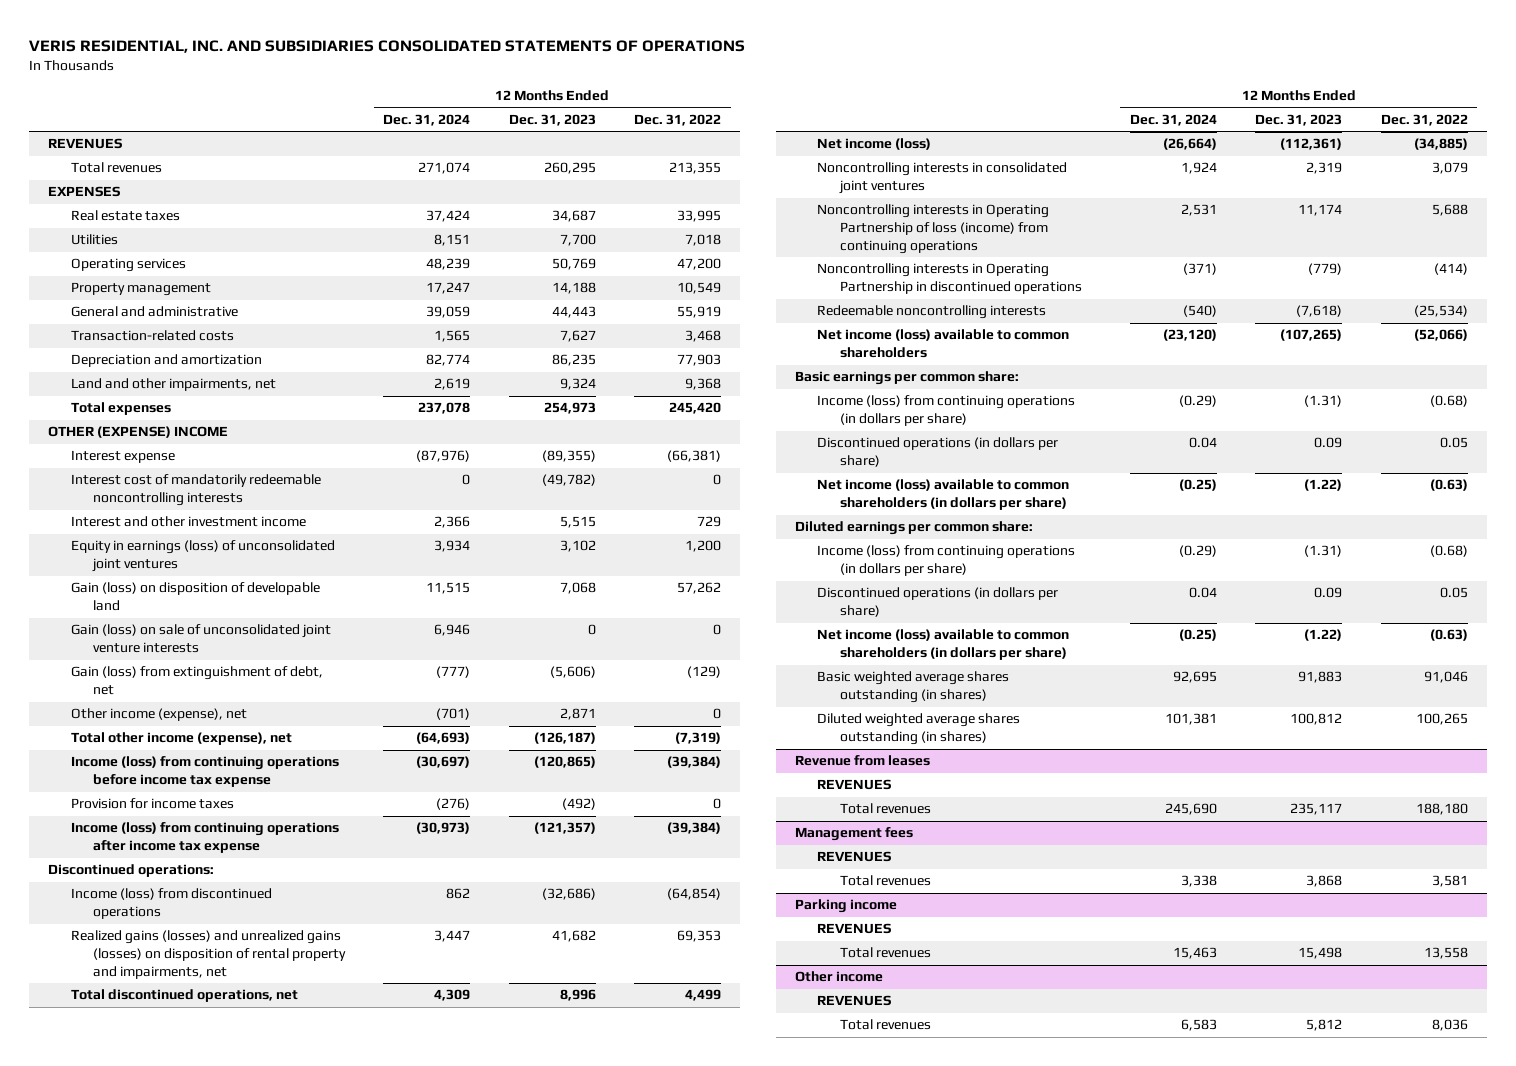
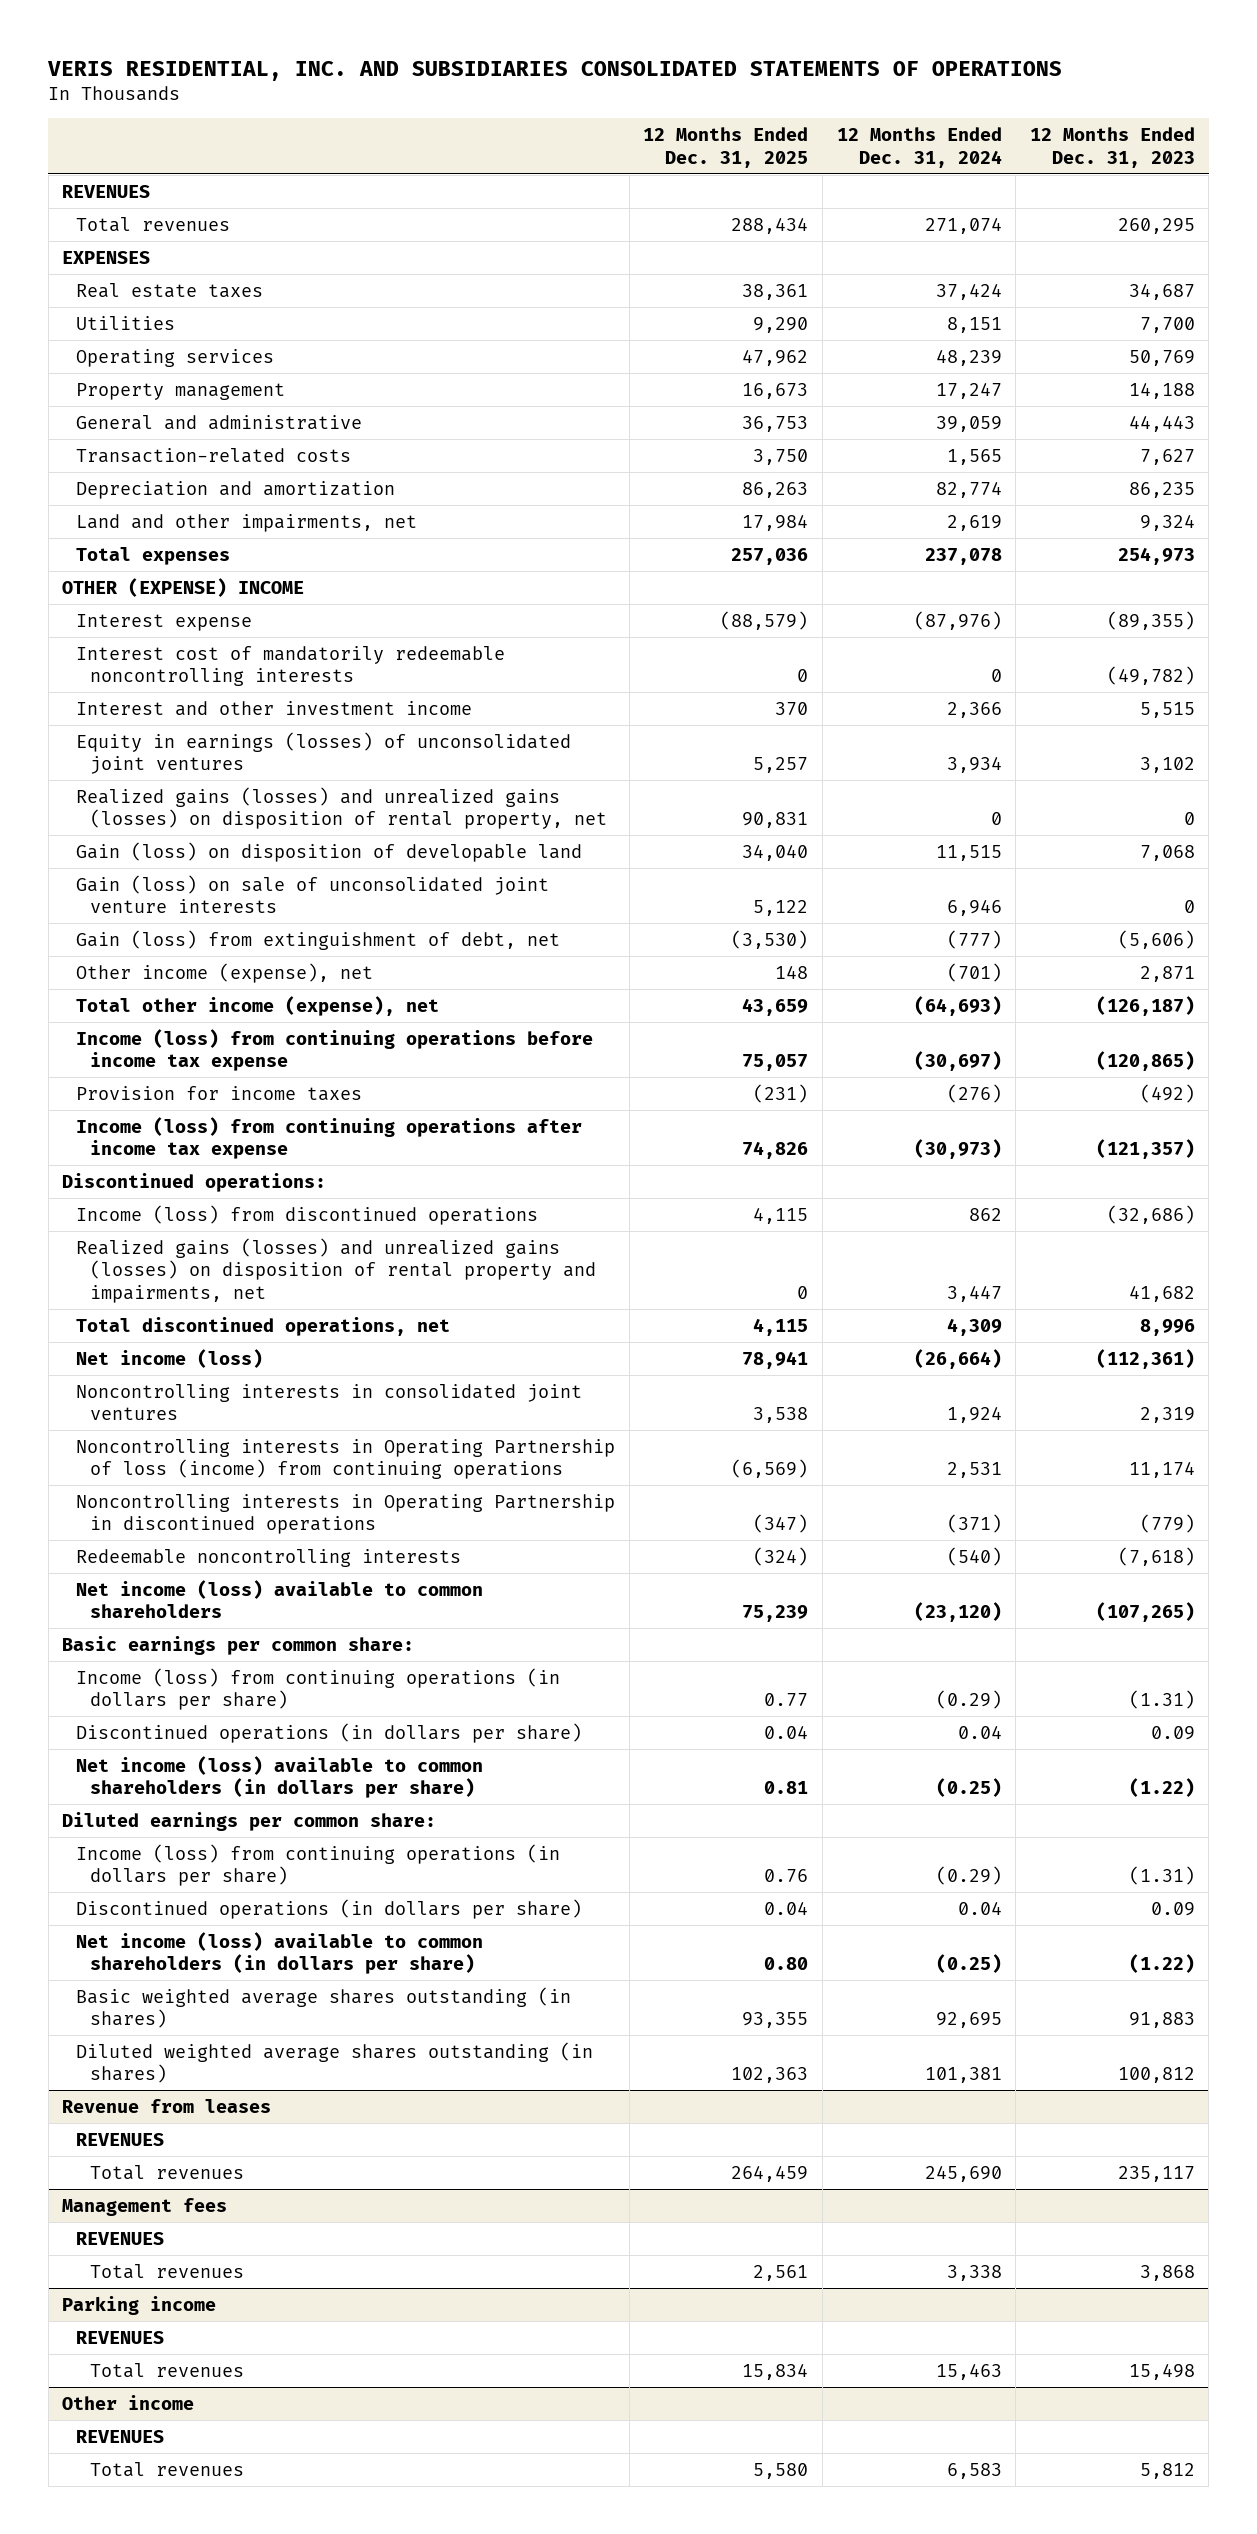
- | 12 Months Ended Dec. 31, 2024 | 12 Months Ended Dec. 31, 2023 | 12 Months Ended Dec. 31, 2022
+ | 12 Months Ended Dec. 31, 2025 | 12 Months Ended Dec. 31, 2024 | 12 Months Ended Dec. 31, 2023
- Equity in earnings (loss) of unconsolidated joint ventures | 3,934 | 3,102 | 1,200
+ Equity in earnings (losses) of unconsolidated joint ventures | 5,257 | 3,934 | 3,102
+ Realized gains (losses) and unrealized gains (losses) on disposition of rental property, net | 90,831 | 0 | 0

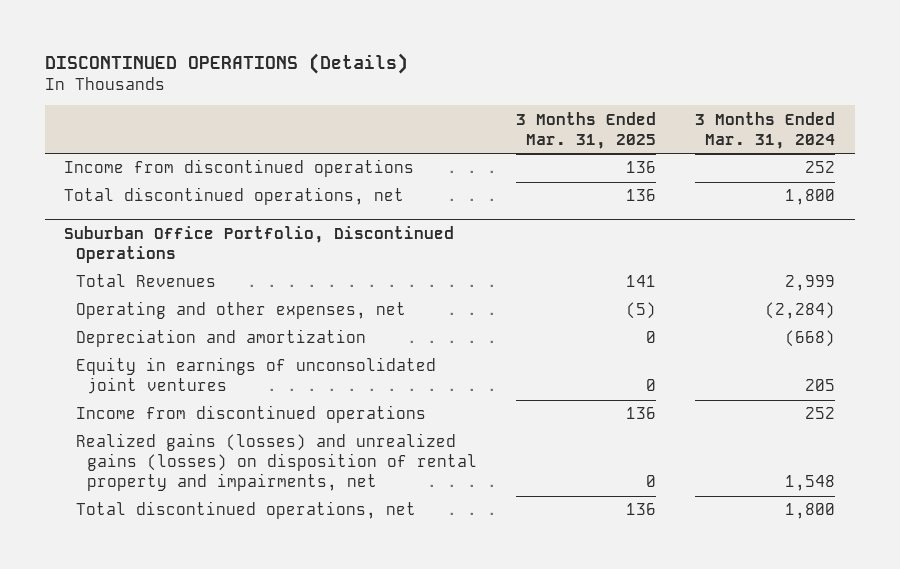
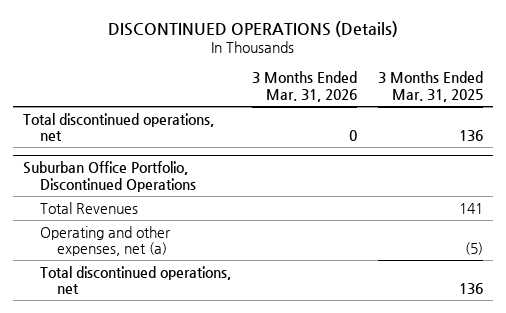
- | 3 Months Ended Mar. 31, 2025 | 3 Months Ended Mar. 31, 2024
+ | 3 Months Ended Mar. 31, 2026 | 3 Months Ended Mar. 31, 2025
- Income from discontinued operations | 136 | 252
@ Suburban Office Portfolio, Discontinued Operations
- Operating and other expenses, net | (5) | (2,284)
- Depreciation and amortization | 0 | (668)
- Equity in earnings of unconsolidated joint ventures | 0 | 205
- Income from discontinued operations | 136 | 252
- Realized gains (losses) and unrealized gains (losses) on disposition of rental property and impairments, net | 0 | 1,548
+ Operating and other expenses, net (a) | | (5)

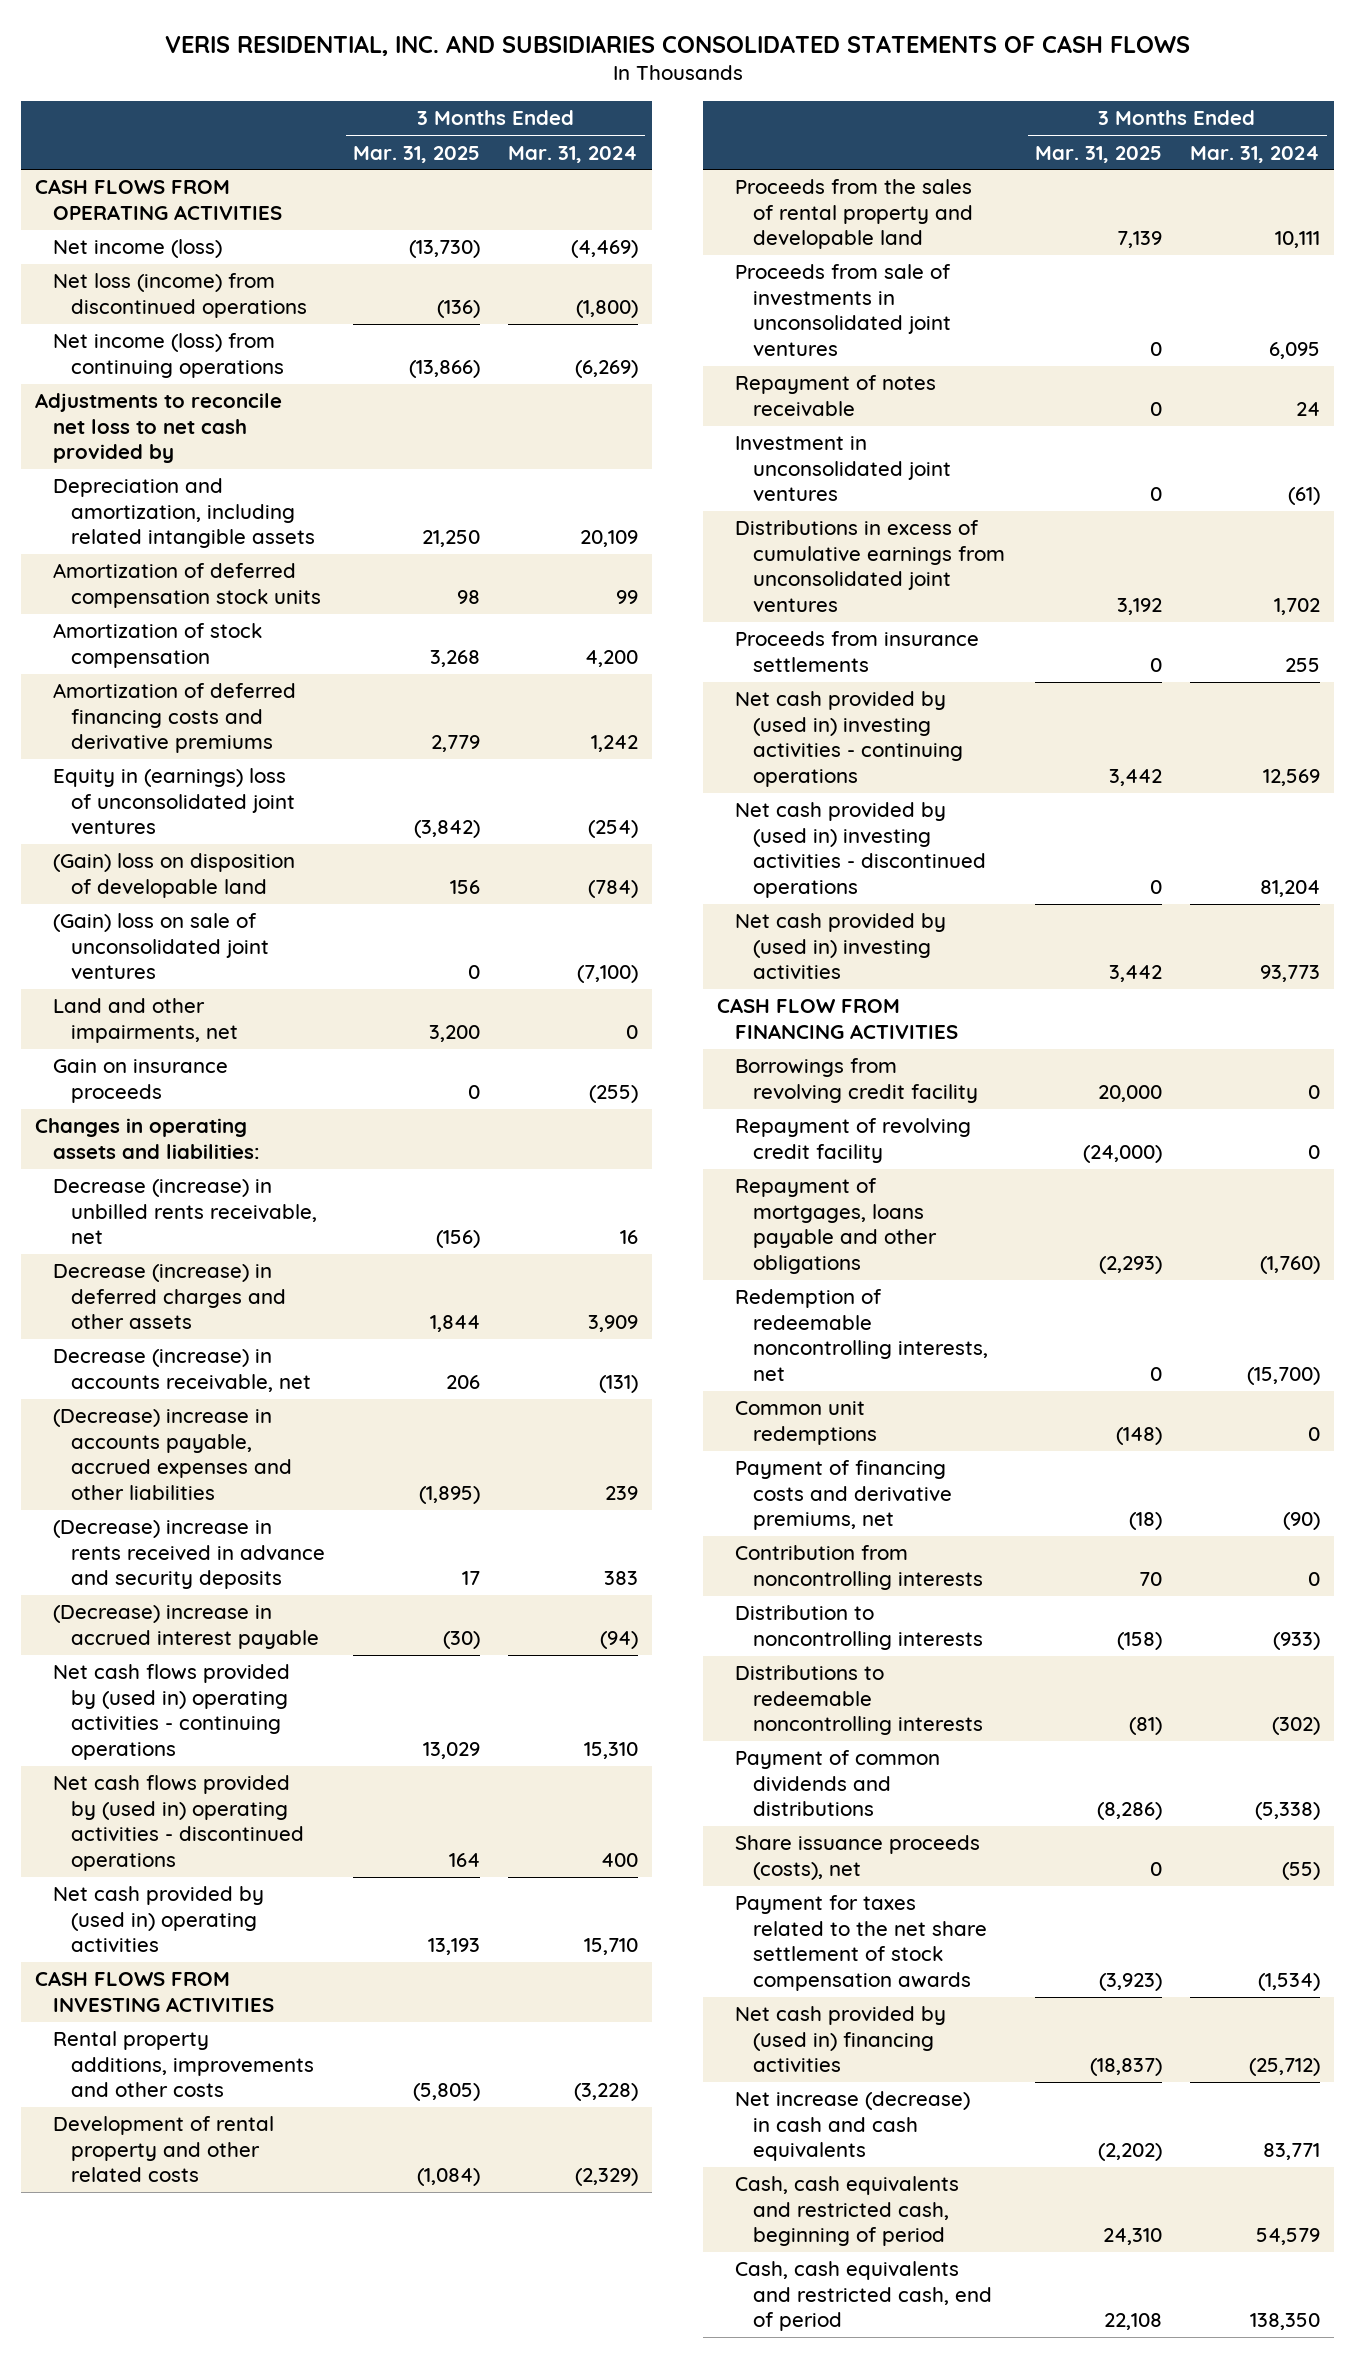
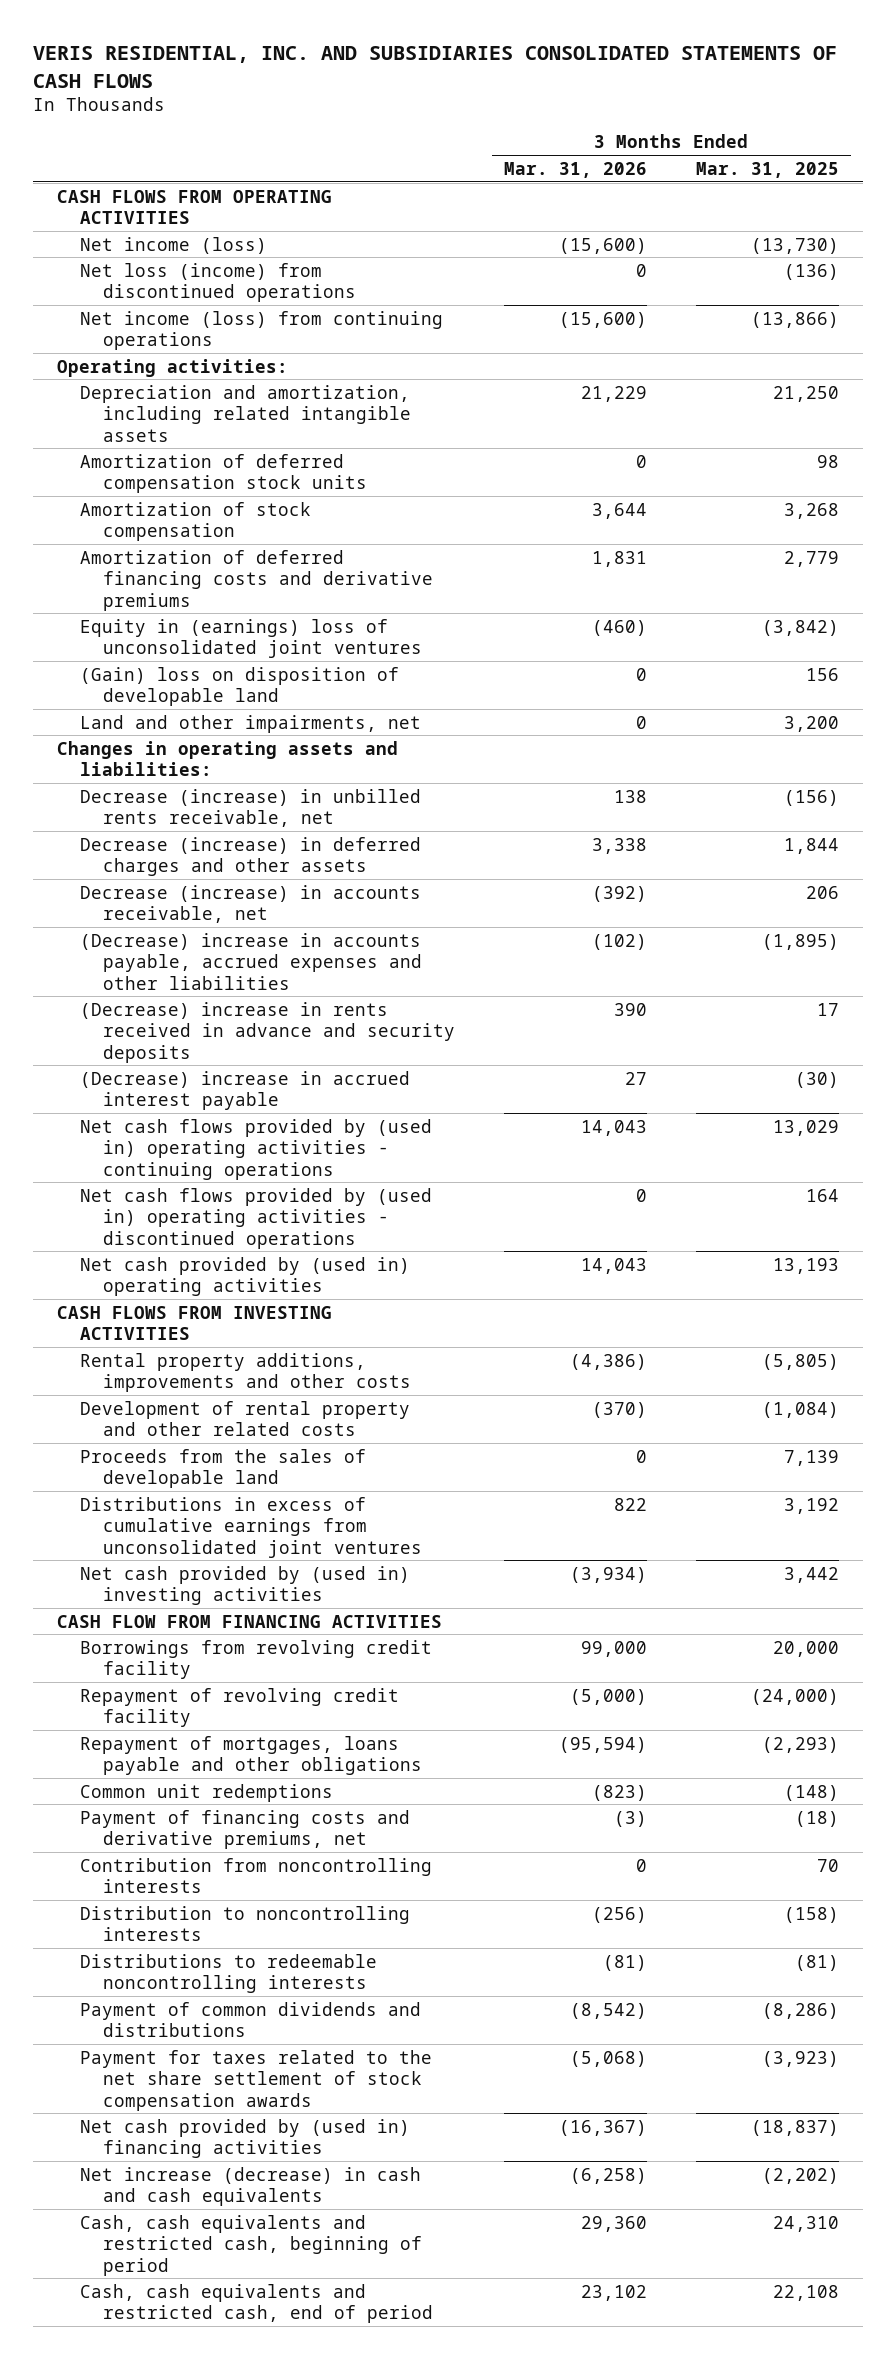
- | 3 Months Ended Mar. 31, 2025 | 3 Months Ended Mar. 31, 2024
+ | 3 Months Ended Mar. 31, 2026 | 3 Months Ended Mar. 31, 2025
- Adjustments to reconcile net loss to net cash provided by
+ Operating activities:
- (Gain) loss on sale of unconsolidated joint ventures | 0 | (7,100)
- Gain on insurance proceeds | 0 | (255)
- Proceeds from the sales of rental property and developable land | 7,139 | 10,111
- Proceeds from sale of investments in unconsolidated joint ventures | 0 | 6,095
- Repayment of notes receivable | 0 | 24
- Investment in unconsolidated joint ventures | 0 | (61)
+ Proceeds from the sales of developable land | 0 | 7,139
- Proceeds from insurance settlements | 0 | 255
- Net cash provided by (used in) investing activities - continuing operations | 3,442 | 12,569
- Net cash provided by (used in) investing activities - discontinued operations | 0 | 81,204
- Redemption of redeemable noncontrolling interests, net | 0 | (15,700)
- Share issuance proceeds (costs), net | 0 | (55)

